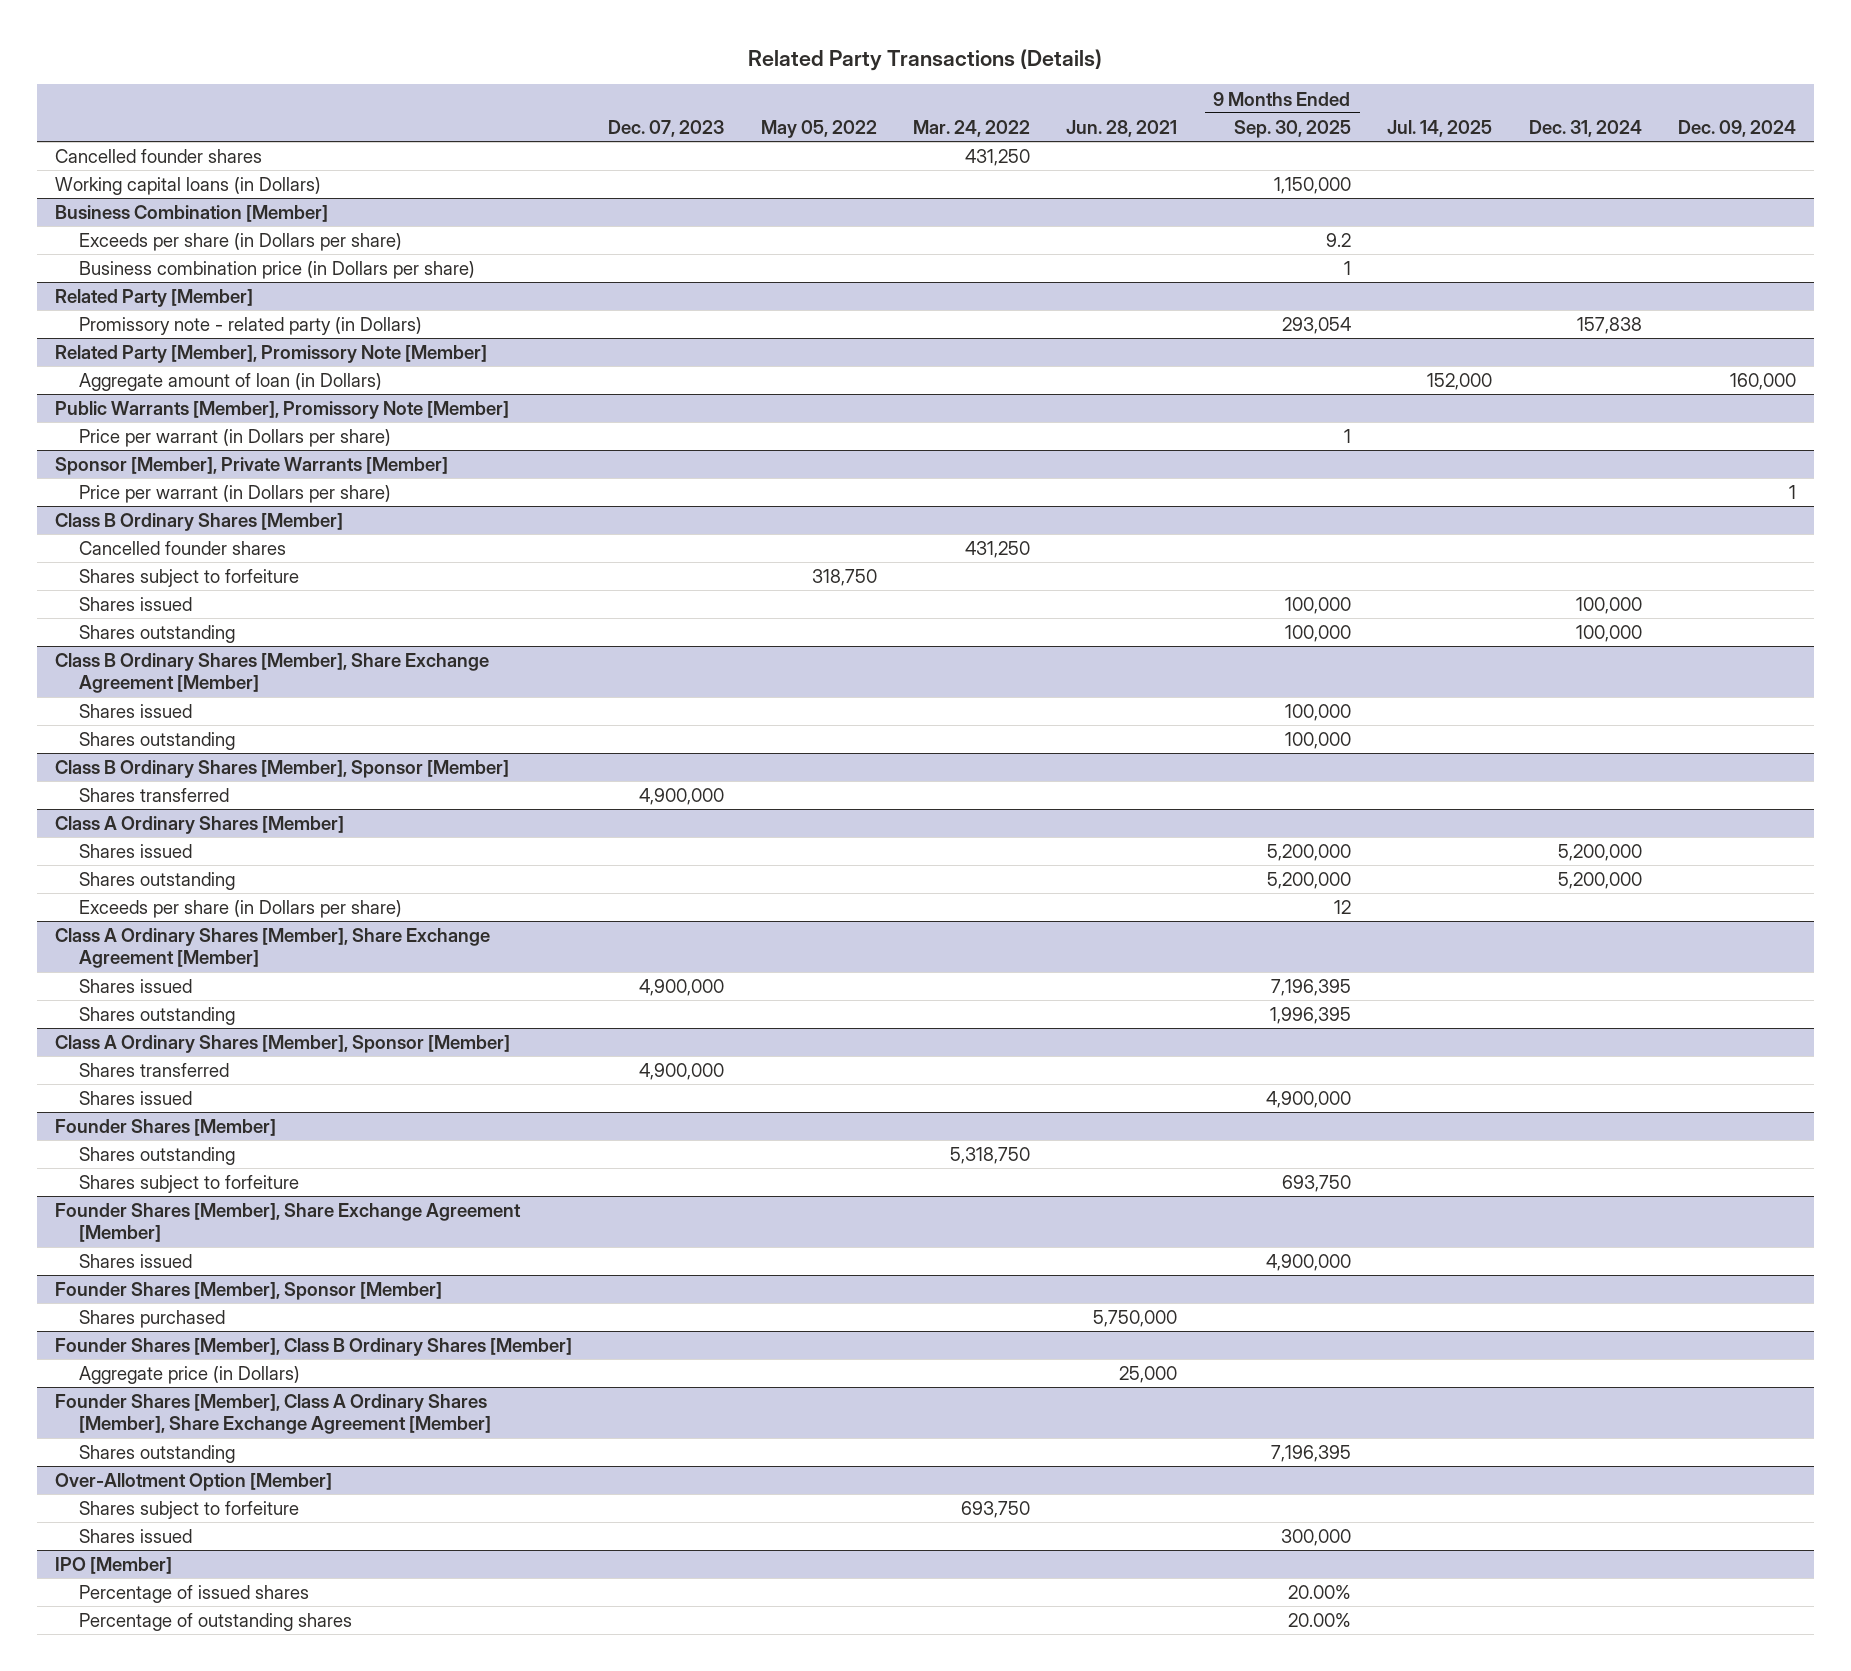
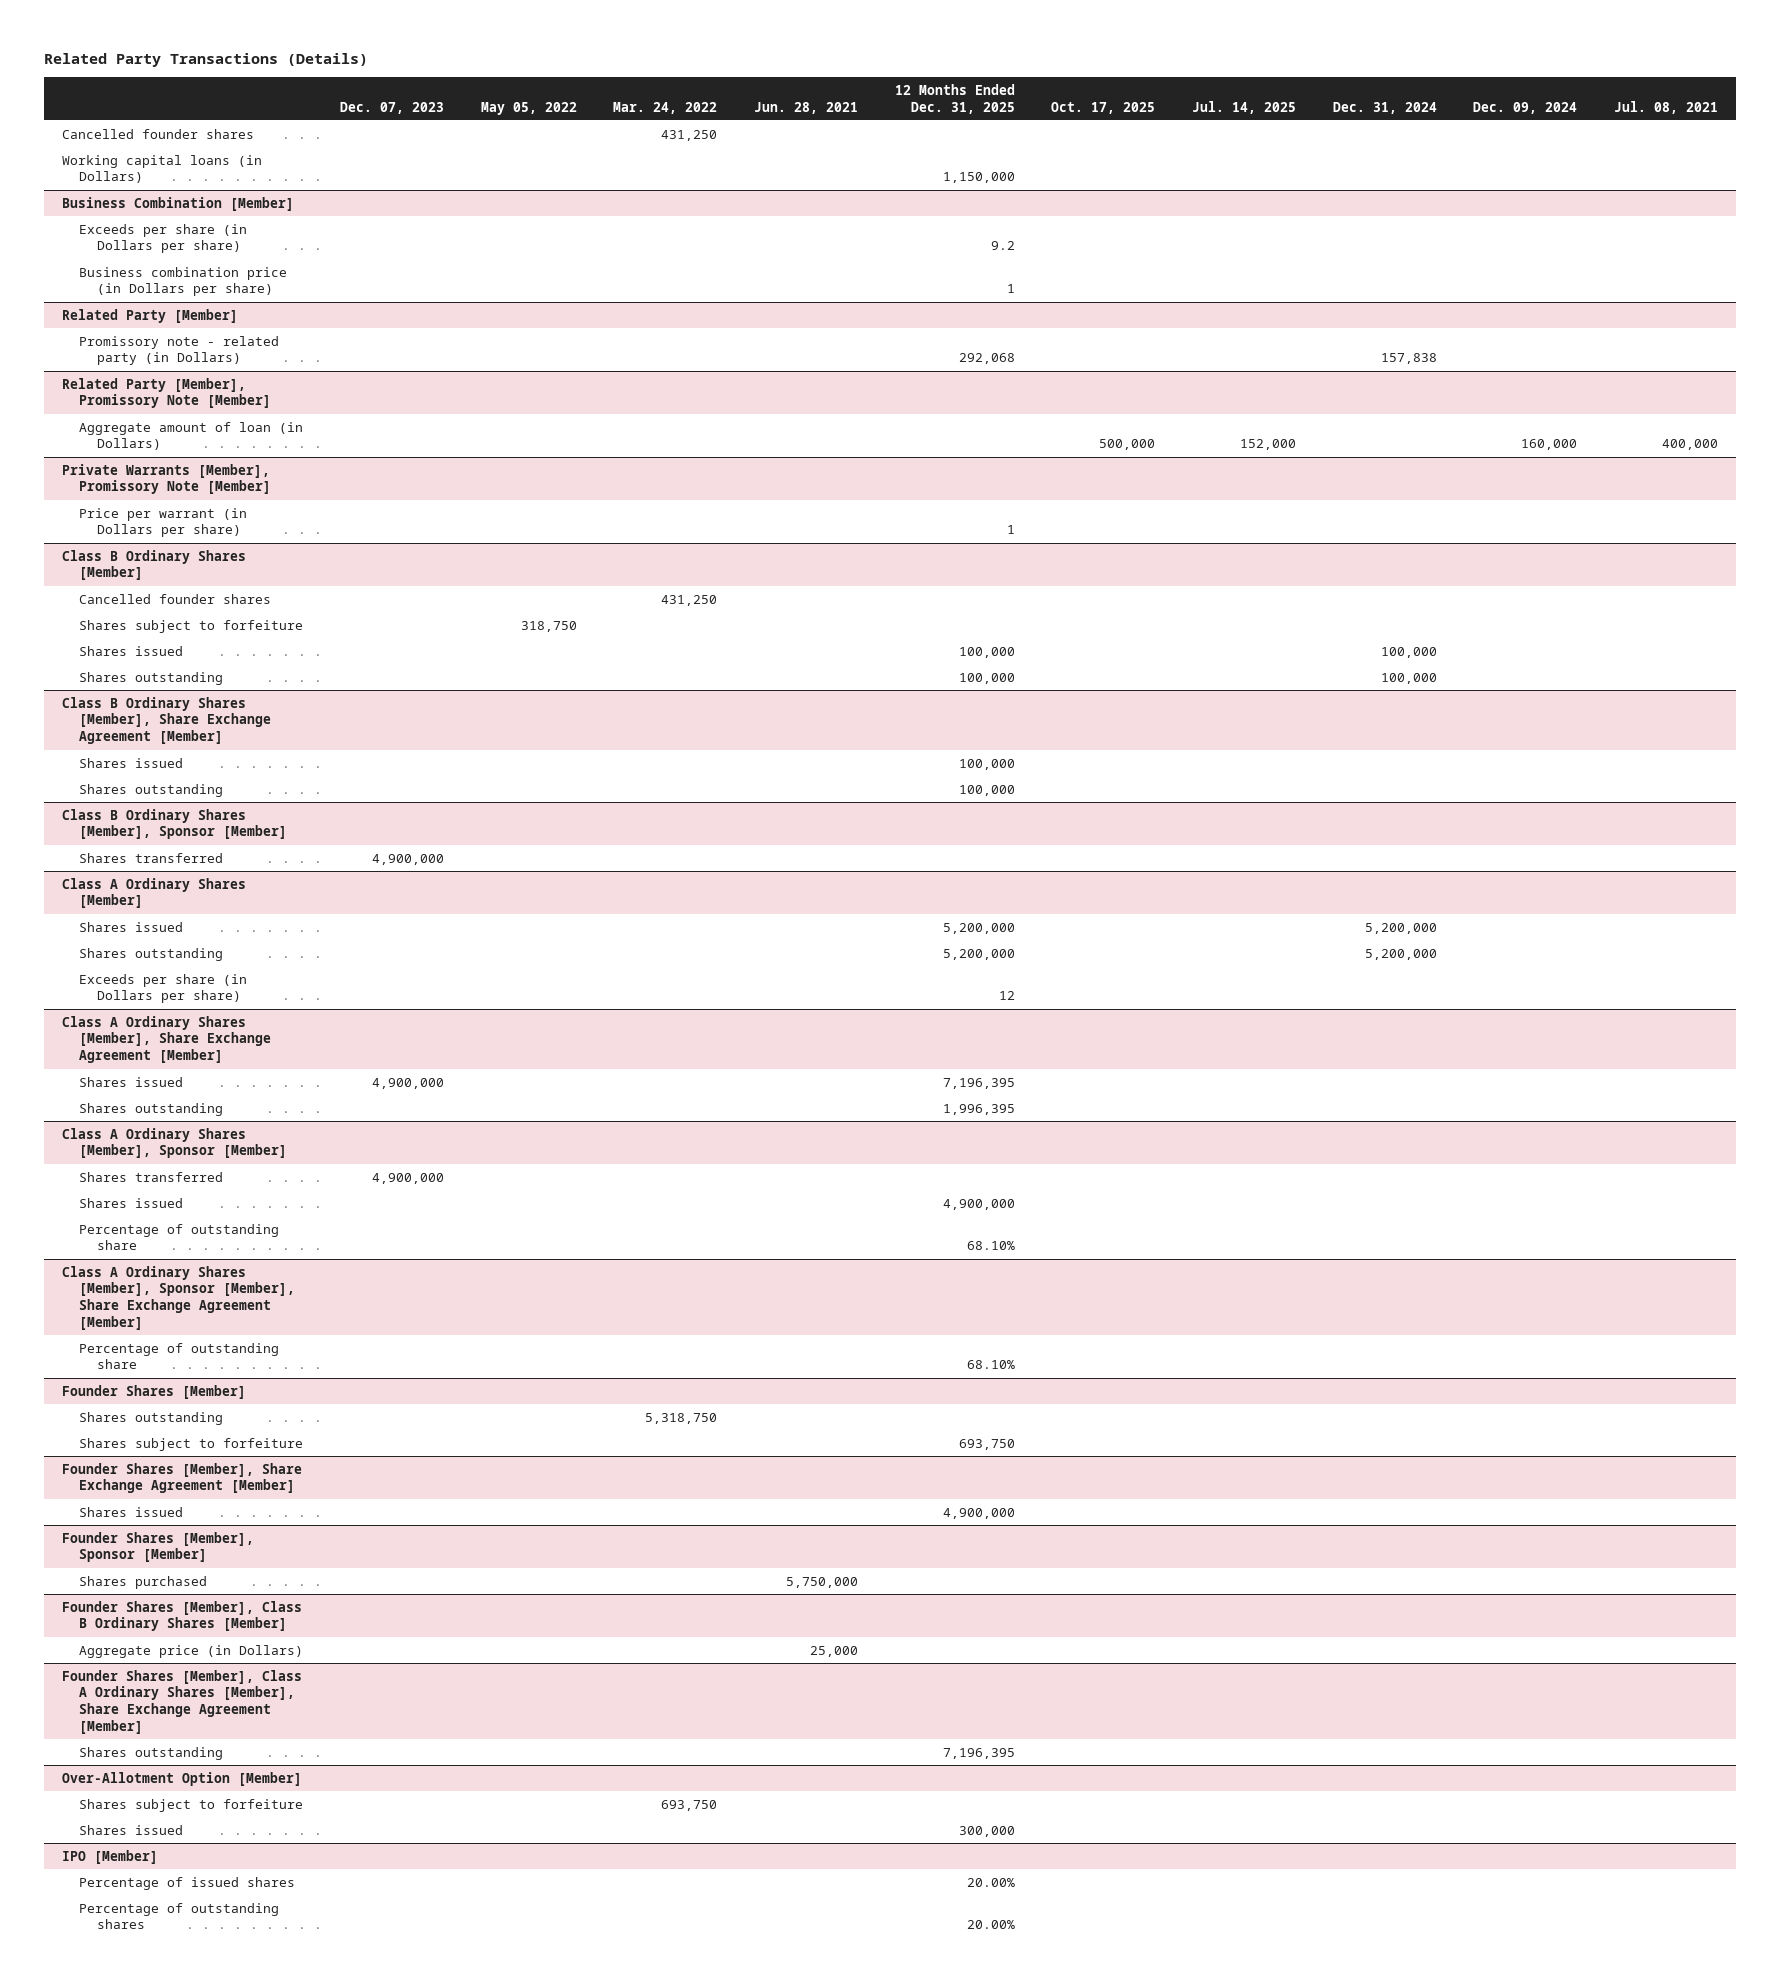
- | Dec. 07, 2023 | May 05, 2022 | Mar. 24, 2022 | Jun. 28, 2021 | 9 Months Ended Sep. 30, 2025 | Jul. 14, 2025 | Dec. 31, 2024 | Dec. 09, 2024
+ | Dec. 07, 2023 | May 05, 2022 | Mar. 24, 2022 | Jun. 28, 2021 | 12 Months Ended Dec. 31, 2025 | Oct. 17, 2025 | Jul. 14, 2025 | Dec. 31, 2024 | Dec. 09, 2024 | Jul. 08, 2021
- Public Warrants [Member], Promissory Note [Member]
+ Private Warrants [Member], Promissory Note [Member]
- Sponsor [Member], Private Warrants [Member]
- Price per warrant (in Dollars per share) | | | | | | | | 1
@ Class A Ordinary Shares [Member], Sponsor [Member]
+ Percentage of outstanding share | | | | | 68.10% | | | | |
+ Class A Ordinary Shares [Member], Sponsor [Member], Share Exchange Agreement [Member]
+ Percentage of outstanding share | | | | | 68.10% | | | | |

